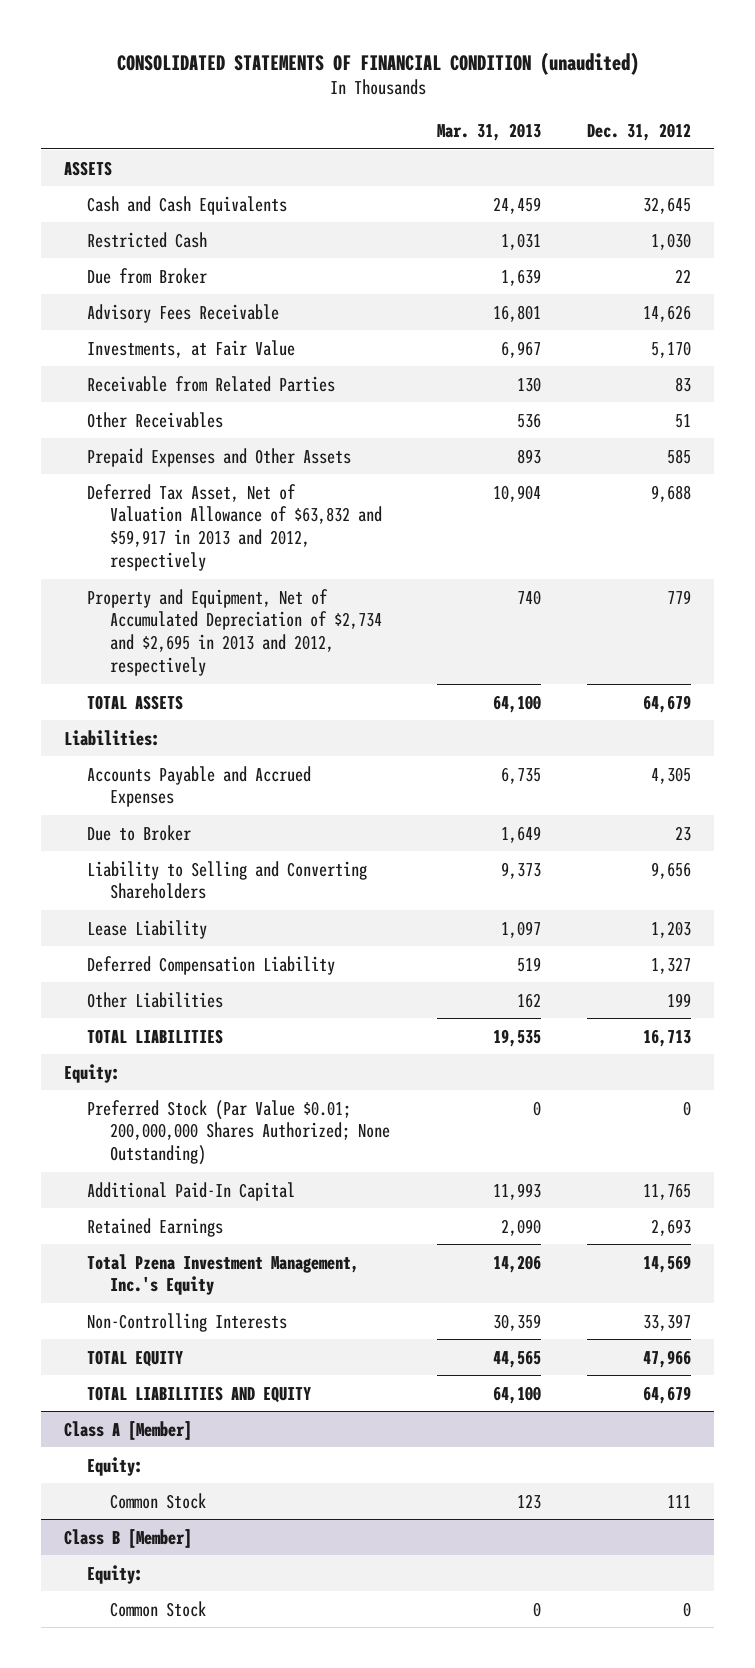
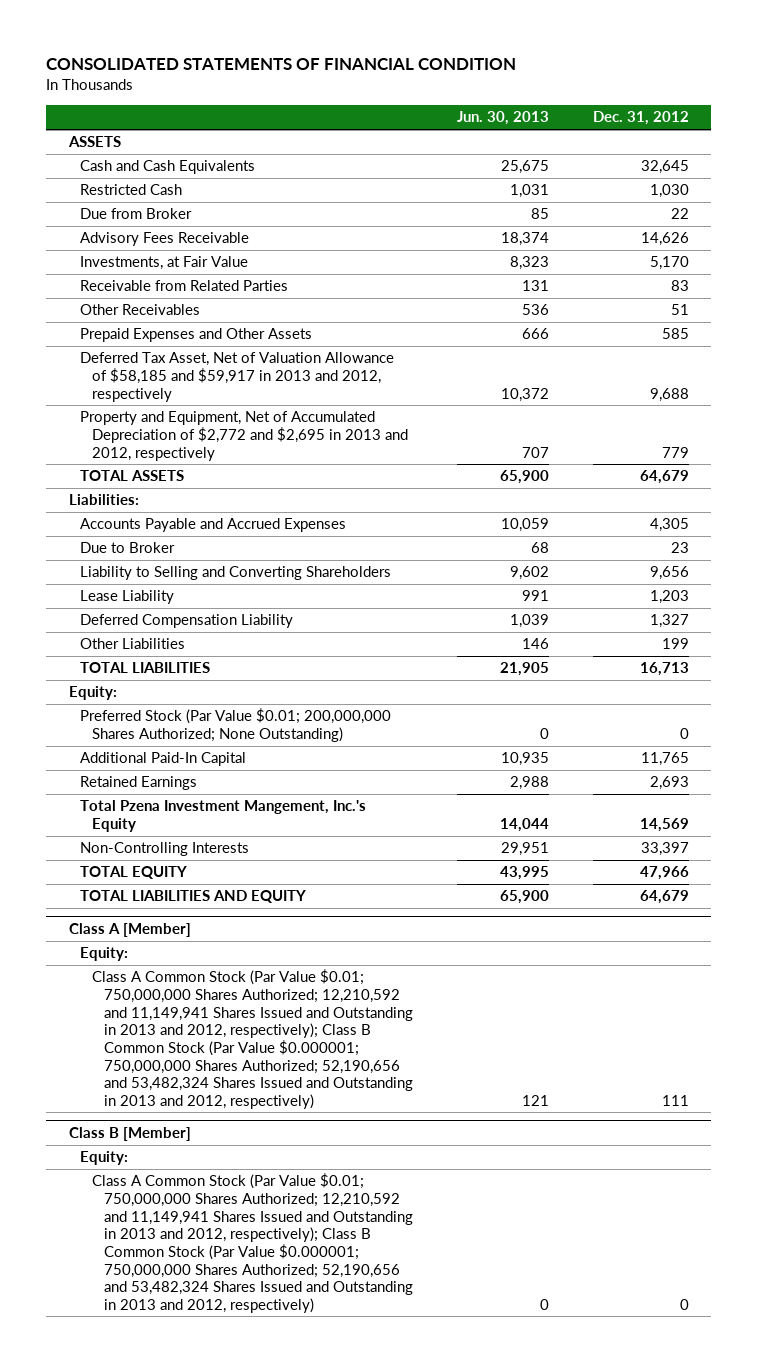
- CONSOLIDATED STATEMENTS OF FINANCIAL CONDITION (unaudited)
+ CONSOLIDATED STATEMENTS OF FINANCIAL CONDITION
- | Mar. 31, 2013 | Dec. 31, 2012
+ | Jun. 30, 2013 | Dec. 31, 2012
- Deferred Tax Asset, Net of Valuation Allowance of $63,832 and $59,917 in 2013 and 2012, respectively | 10,904 | 9,688
- Property and Equipment, Net of Accumulated Depreciation of $2,734 and $2,695 in 2013 and 2012, respectively | 740 | 779
+ Deferred Tax Asset, Net of Valuation Allowance of $58,185 and $59,917 in 2013 and 2012, respectively | 10,372 | 9,688
+ Property and Equipment, Net of Accumulated Depreciation of $2,772 and $2,695 in 2013 and 2012, respectively | 707 | 779
- Total Pzena Investment Management, Inc.'s Equity | 14,206 | 14,569
+ Total Pzena Investment Mangement, Inc.'s Equity | 14,044 | 14,569
@ Class A [Member]
- Common Stock | 123 | 111
+ Class A Common Stock (Par Value $0.01; 750,000,000 Shares Authorized; 12,210,592 and 11,149,941 Shares Issued and Outstanding in 2013 and 2012, respectively); Class B Common Stock (Par Value $0.000001; 750,000,000 Shares Authorized; 52,190,656 and 53,482,324 Shares Issued and Outstanding in 2013 and 2012, respectively) | 121 | 111
@ Class B [Member]
- Common Stock | 0 | 0
+ Class A Common Stock (Par Value $0.01; 750,000,000 Shares Authorized; 12,210,592 and 11,149,941 Shares Issued and Outstanding in 2013 and 2012, respectively); Class B Common Stock (Par Value $0.000001; 750,000,000 Shares Authorized; 52,190,656 and 53,482,324 Shares Issued and Outstanding in 2013 and 2012, respectively) | 0 | 0

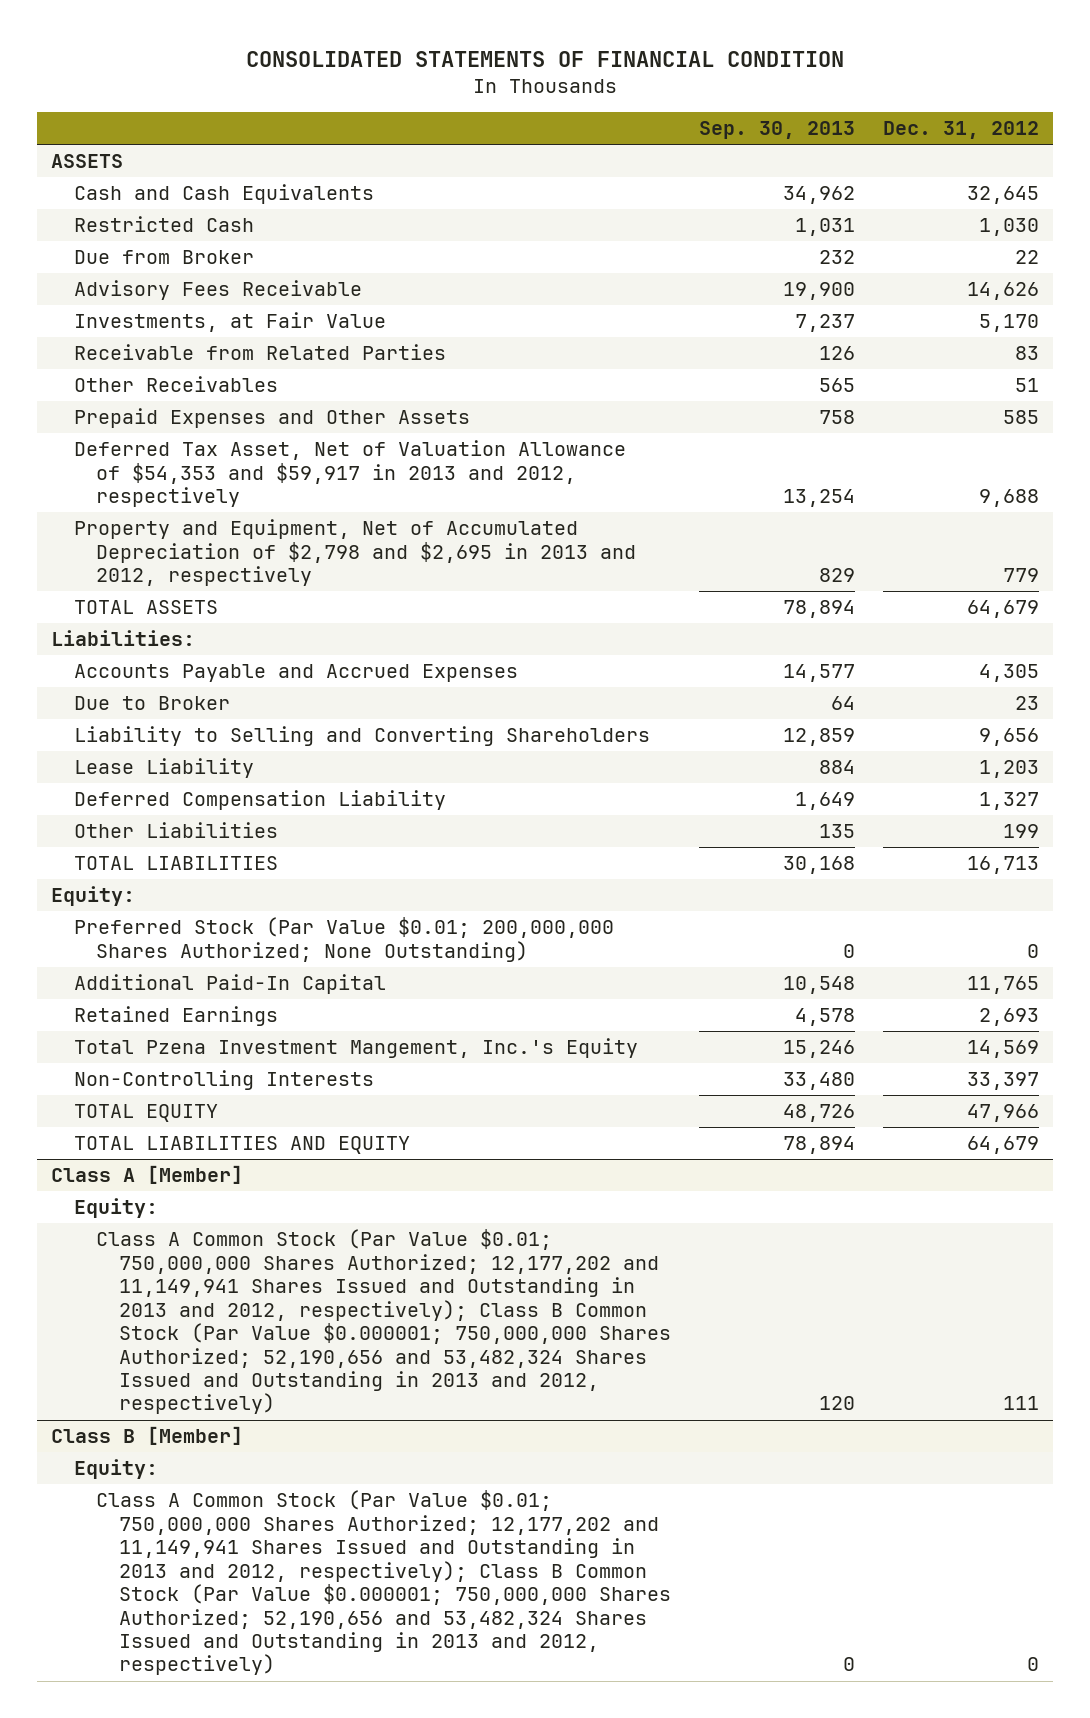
- | Jun. 30, 2013 | Dec. 31, 2012
+ | Sep. 30, 2013 | Dec. 31, 2012
- Deferred Tax Asset, Net of Valuation Allowance of $58,185 and $59,917 in 2013 and 2012, respectively | 10,372 | 9,688
- Property and Equipment, Net of Accumulated Depreciation of $2,772 and $2,695 in 2013 and 2012, respectively | 707 | 779
+ Deferred Tax Asset, Net of Valuation Allowance of $54,353 and $59,917 in 2013 and 2012, respectively | 13,254 | 9,688
+ Property and Equipment, Net of Accumulated Depreciation of $2,798 and $2,695 in 2013 and 2012, respectively | 829 | 779
@ Class A [Member]
- Class A Common Stock (Par Value $0.01; 750,000,000 Shares Authorized; 12,210,592 and 11,149,941 Shares Issued and Outstanding in 2013 and 2012, respectively); Class B Common Stock (Par Value $0.000001; 750,000,000 Shares Authorized; 52,190,656 and 53,482,324 Shares Issued and Outstanding in 2013 and 2012, respectively) | 121 | 111
+ Class A Common Stock (Par Value $0.01; 750,000,000 Shares Authorized; 12,177,202 and 11,149,941 Shares Issued and Outstanding in 2013 and 2012, respectively); Class B Common Stock (Par Value $0.000001; 750,000,000 Shares Authorized; 52,190,656 and 53,482,324 Shares Issued and Outstanding in 2013 and 2012, respectively) | 120 | 111
@ Class B [Member]
- Class A Common Stock (Par Value $0.01; 750,000,000 Shares Authorized; 12,210,592 and 11,149,941 Shares Issued and Outstanding in 2013 and 2012, respectively); Class B Common Stock (Par Value $0.000001; 750,000,000 Shares Authorized; 52,190,656 and 53,482,324 Shares Issued and Outstanding in 2013 and 2012, respectively) | 0 | 0
+ Class A Common Stock (Par Value $0.01; 750,000,000 Shares Authorized; 12,177,202 and 11,149,941 Shares Issued and Outstanding in 2013 and 2012, respectively); Class B Common Stock (Par Value $0.000001; 750,000,000 Shares Authorized; 52,190,656 and 53,482,324 Shares Issued and Outstanding in 2013 and 2012, respectively) | 0 | 0

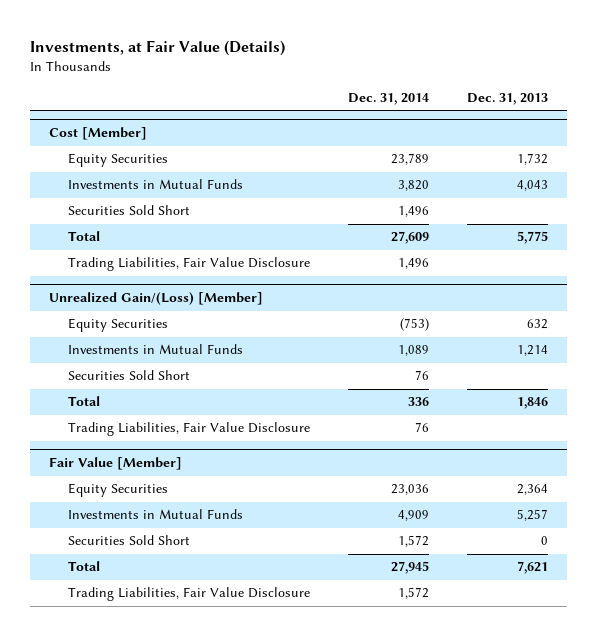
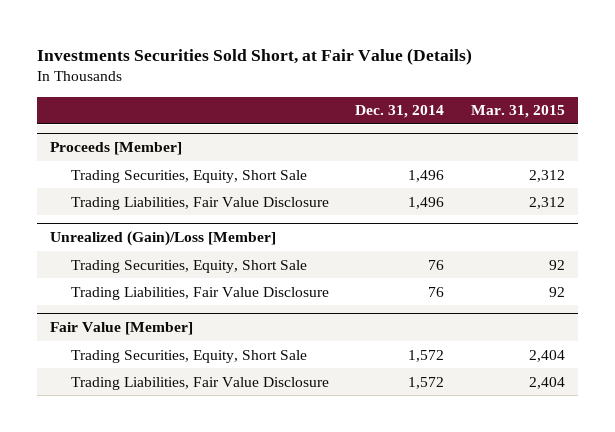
- Investments, at Fair Value (Details)
+ Investments Securities Sold Short, at Fair Value (Details)
- | Dec. 31, 2014 | Dec. 31, 2013
+ | Dec. 31, 2014 | Mar. 31, 2015
- Cost [Member]
- Equity Securities | 23,789 | 1,732
- Investments in Mutual Funds | 3,820 | 4,043
- Securities Sold Short | 1,496 |
- Total | 27,609 | 5,775
+ Proceeds [Member]
+ Trading Securities, Equity, Short Sale | 1,496 | 2,312
- Unrealized Gain/(Loss) [Member]
- Equity Securities | (753) | 632
- Investments in Mutual Funds | 1,089 | 1,214
- Securities Sold Short | 76 |
- Total | 336 | 1,846
+ Unrealized (Gain)/Loss [Member]
+ Trading Securities, Equity, Short Sale | 76 | 92
@ Fair Value [Member]
- Equity Securities | 23,036 | 2,364
- Investments in Mutual Funds | 4,909 | 5,257
- Securities Sold Short | 1,572 | 0
- Total | 27,945 | 7,621
+ Trading Securities, Equity, Short Sale | 1,572 | 2,404

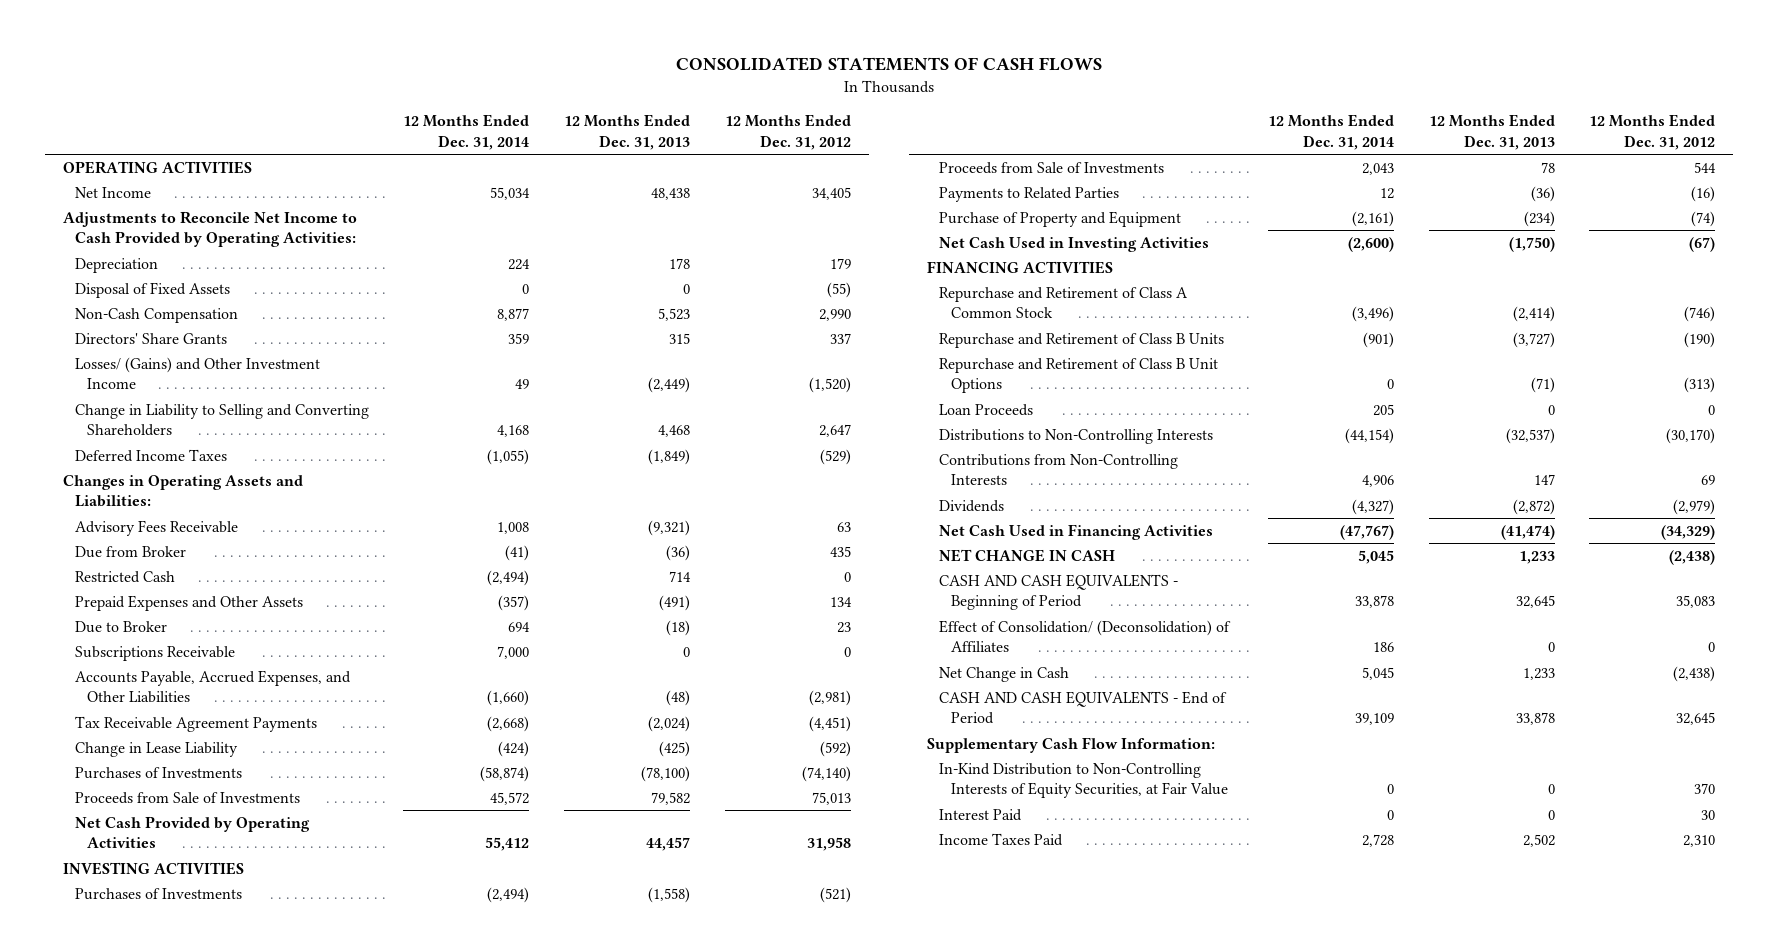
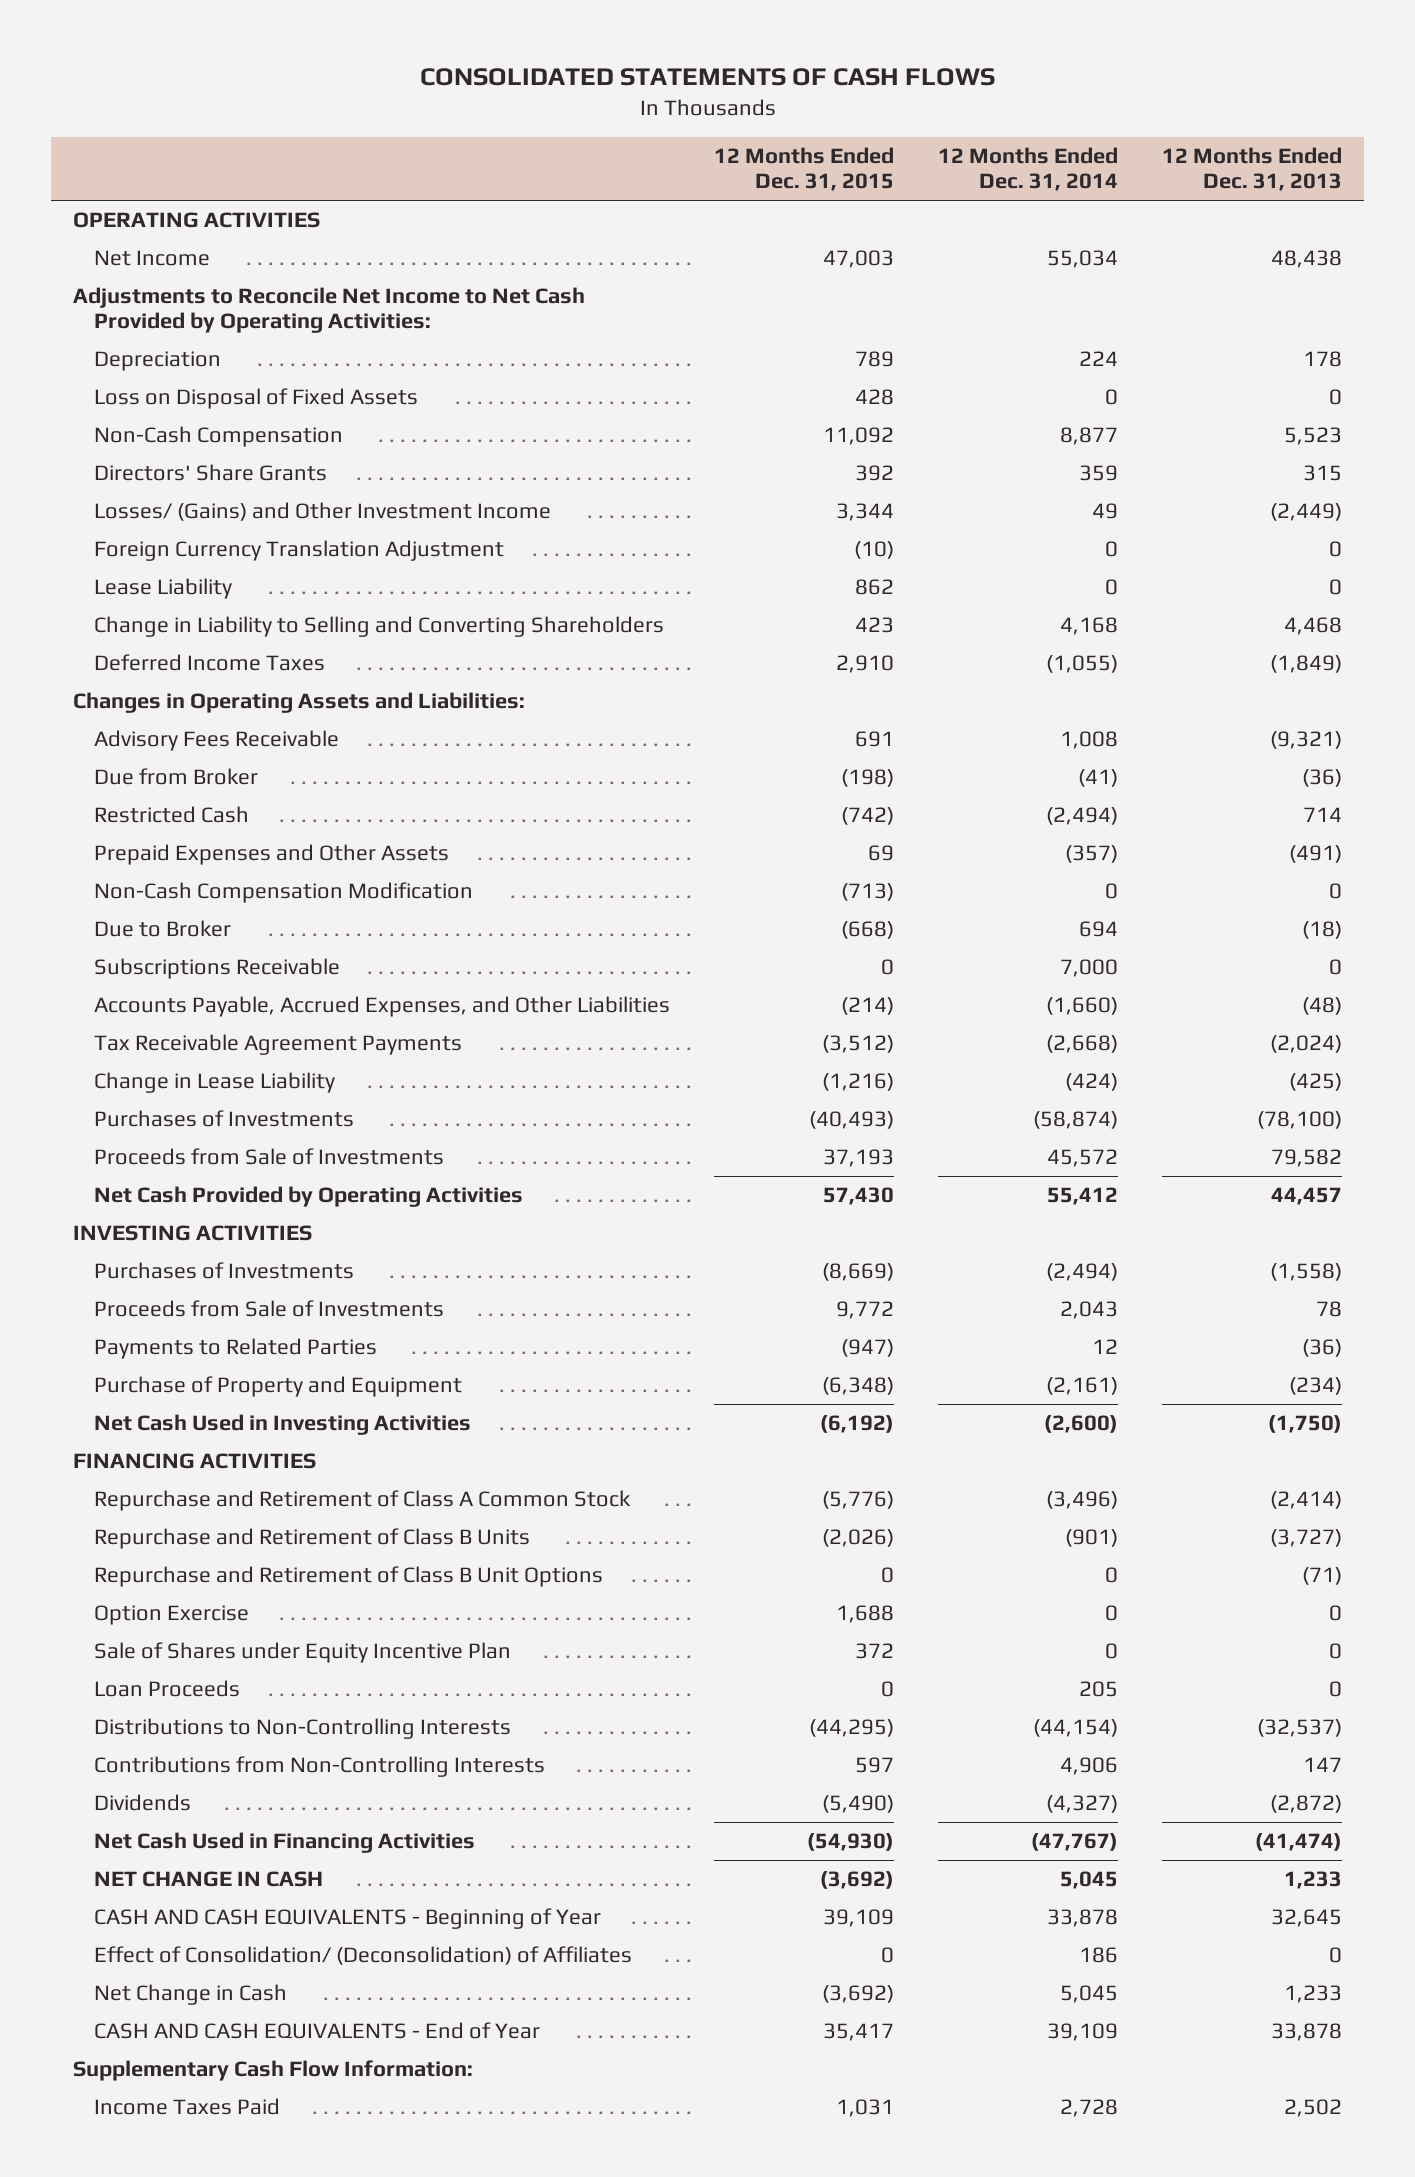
- | 12 Months Ended Dec. 31, 2014 | 12 Months Ended Dec. 31, 2013 | 12 Months Ended Dec. 31, 2012
+ | 12 Months Ended Dec. 31, 2015 | 12 Months Ended Dec. 31, 2014 | 12 Months Ended Dec. 31, 2013
- Adjustments to Reconcile Net Income to Cash Provided by Operating Activities:
+ Adjustments to Reconcile Net Income to Net Cash Provided by Operating Activities:
- Disposal of Fixed Assets | 0 | 0 | (55)
+ Loss on Disposal of Fixed Assets | 428 | 0 | 0
+ Foreign Currency Translation Adjustment | (10) | 0 | 0
+ Lease Liability | 862 | 0 | 0
+ Non-Cash Compensation Modification | (713) | 0 | 0
+ Option Exercise | 1,688 | 0 | 0
+ Sale of Shares under Equity Incentive Plan | 372 | 0 | 0
- CASH AND CASH EQUIVALENTS - Beginning of Period | 33,878 | 32,645 | 35,083
+ CASH AND CASH EQUIVALENTS - Beginning of Year | 39,109 | 33,878 | 32,645
- CASH AND CASH EQUIVALENTS - End of Period | 39,109 | 33,878 | 32,645
+ CASH AND CASH EQUIVALENTS - End of Year | 35,417 | 39,109 | 33,878
- In-Kind Distribution to Non-Controlling Interests of Equity Securities, at Fair Value | 0 | 0 | 370
- Interest Paid | 0 | 0 | 30

